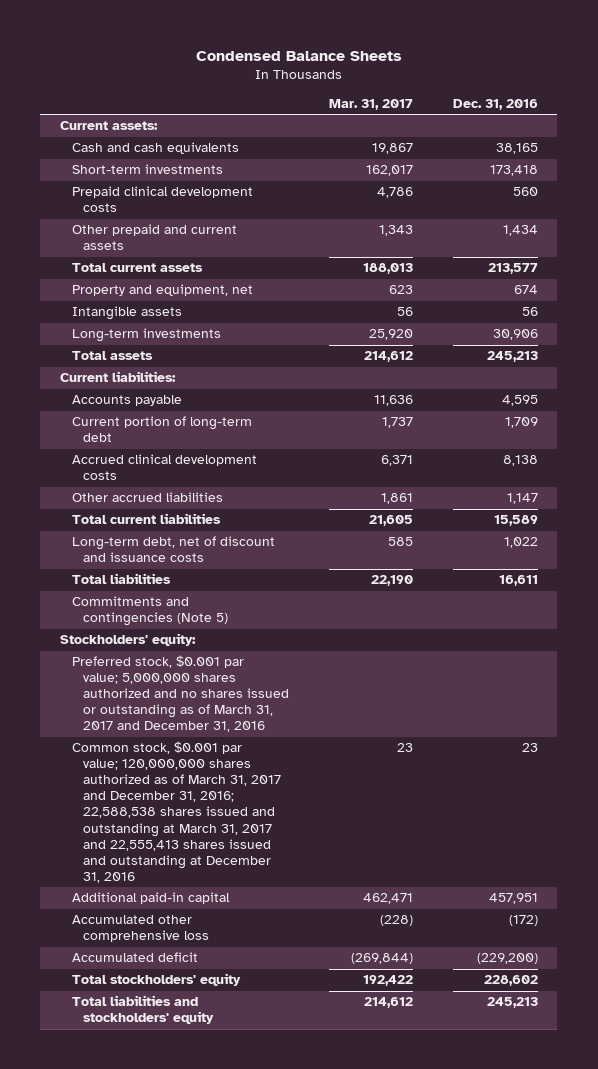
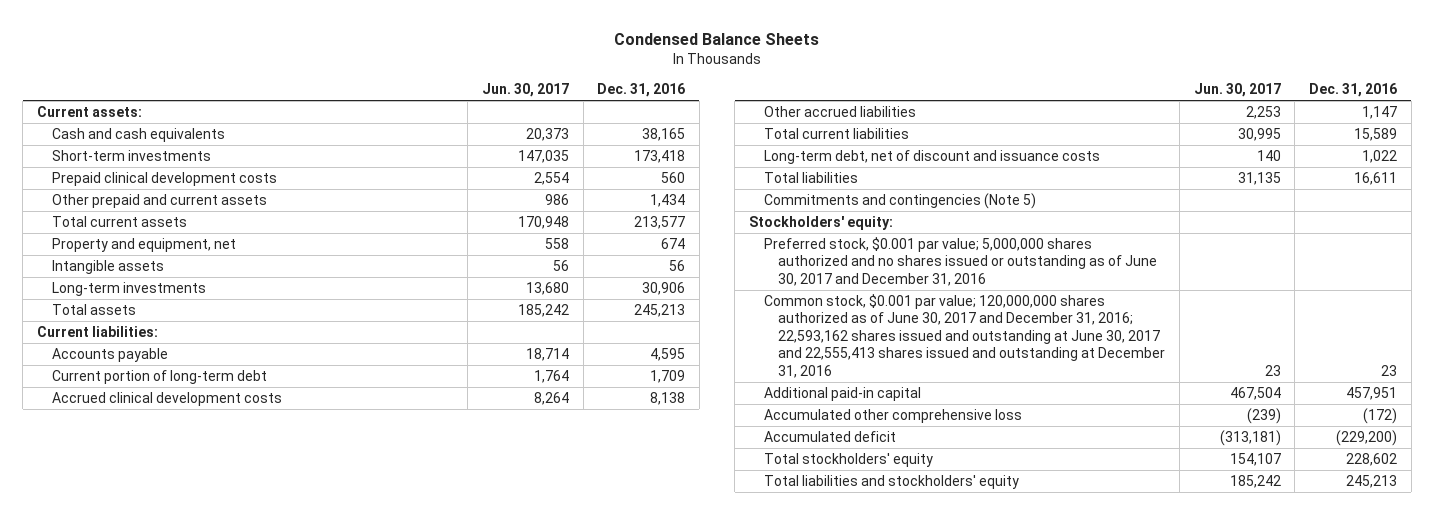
- | Mar. 31, 2017 | Dec. 31, 2016
+ | Jun. 30, 2017 | Dec. 31, 2016
- Preferred stock, $0.001 par value; 5,000,000 shares authorized and no shares issued or outstanding as of March 31, 2017 and December 31, 2016
- Common stock, $0.001 par value; 120,000,000 shares authorized as of March 31, 2017 and December 31, 2016; 22,588,538 shares issued and outstanding at March 31, 2017 and 22,555,413 shares issued and outstanding at December 31, 2016 | 23 | 23
+ Preferred stock, $0.001 par value; 5,000,000 shares authorized and no shares issued or outstanding as of June 30, 2017 and December 31, 2016
+ Common stock, $0.001 par value; 120,000,000 shares authorized as of June 30, 2017 and December 31, 2016; 22,593,162 shares issued and outstanding at June 30, 2017 and 22,555,413 shares issued and outstanding at December 31, 2016 | 23 | 23

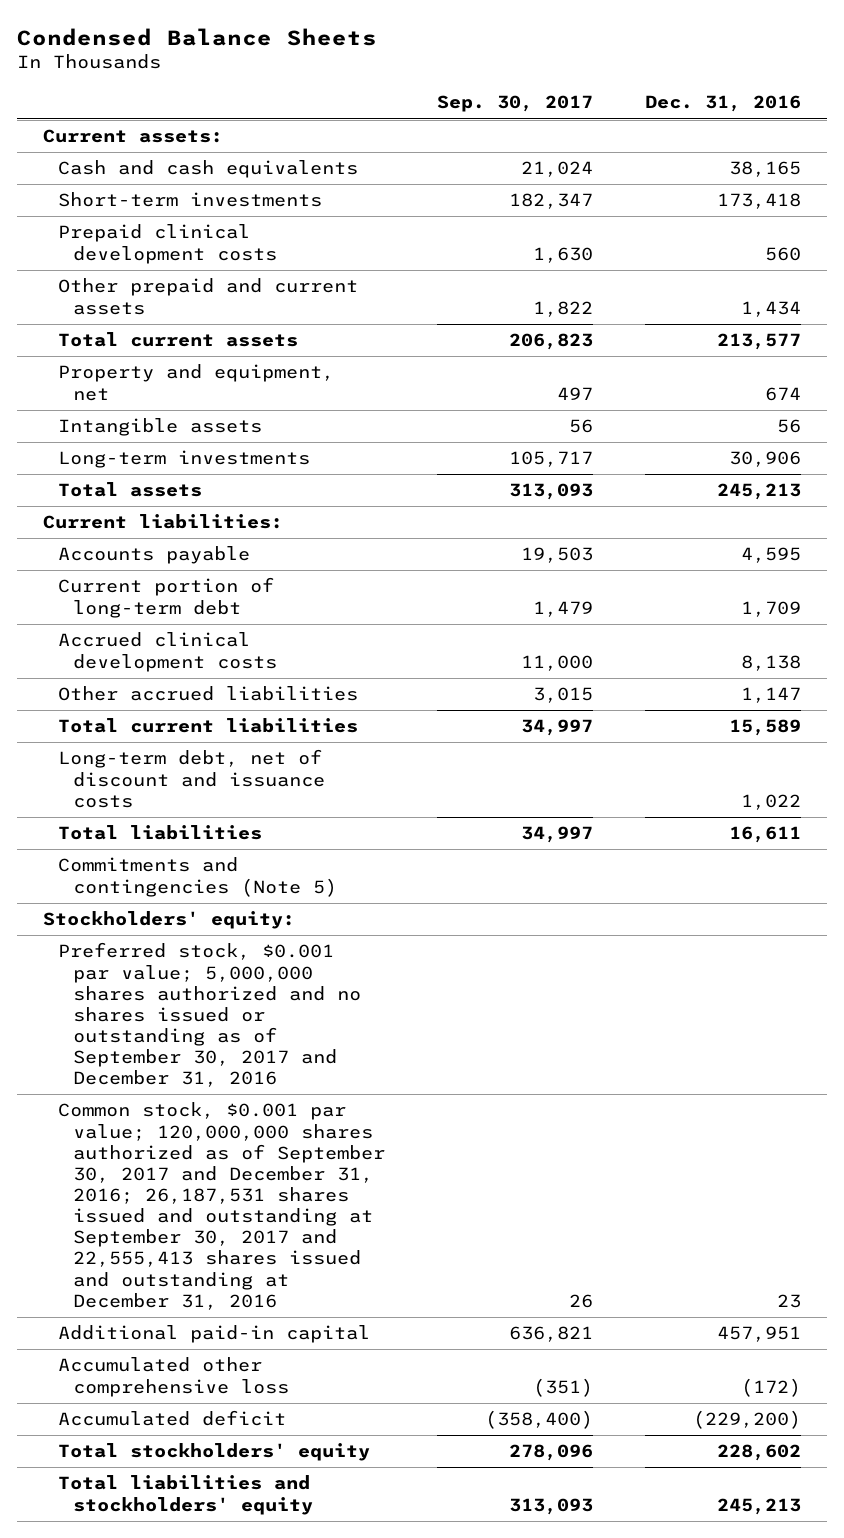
- | Jun. 30, 2017 | Dec. 31, 2016
+ | Sep. 30, 2017 | Dec. 31, 2016
- Preferred stock, $0.001 par value; 5,000,000 shares authorized and no shares issued or outstanding as of June 30, 2017 and December 31, 2016
- Common stock, $0.001 par value; 120,000,000 shares authorized as of June 30, 2017 and December 31, 2016; 22,593,162 shares issued and outstanding at June 30, 2017 and 22,555,413 shares issued and outstanding at December 31, 2016 | 23 | 23
+ Preferred stock, $0.001 par value; 5,000,000 shares authorized and no shares issued or outstanding as of September 30, 2017 and December 31, 2016
+ Common stock, $0.001 par value; 120,000,000 shares authorized as of September 30, 2017 and December 31, 2016; 26,187,531 shares issued and outstanding at September 30, 2017 and 22,555,413 shares issued and outstanding at December 31, 2016 | 26 | 23

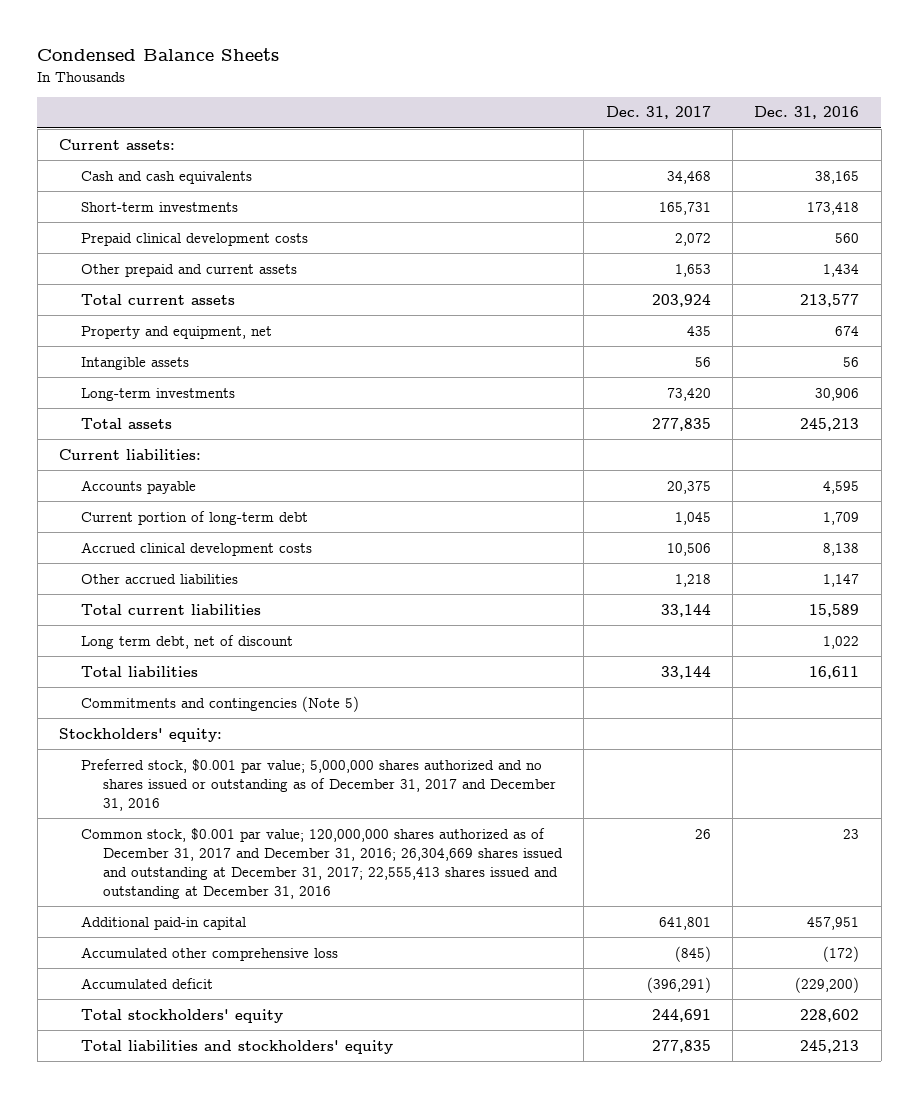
- | Sep. 30, 2017 | Dec. 31, 2016
+ | Dec. 31, 2017 | Dec. 31, 2016
- Long-term debt, net of discount and issuance costs | | 1,022
+ Long term debt, net of discount | | 1,022
- Preferred stock, $0.001 par value; 5,000,000 shares authorized and no shares issued or outstanding as of September 30, 2017 and December 31, 2016
- Common stock, $0.001 par value; 120,000,000 shares authorized as of September 30, 2017 and December 31, 2016; 26,187,531 shares issued and outstanding at September 30, 2017 and 22,555,413 shares issued and outstanding at December 31, 2016 | 26 | 23
+ Preferred stock, $0.001 par value; 5,000,000 shares authorized and no shares issued or outstanding as of December 31, 2017 and December 31, 2016
+ Common stock, $0.001 par value; 120,000,000 shares authorized as of December 31, 2017 and December 31, 2016; 26,304,669 shares issued and outstanding at December 31, 2017; 22,555,413 shares issued and outstanding at December 31, 2016 | 26 | 23

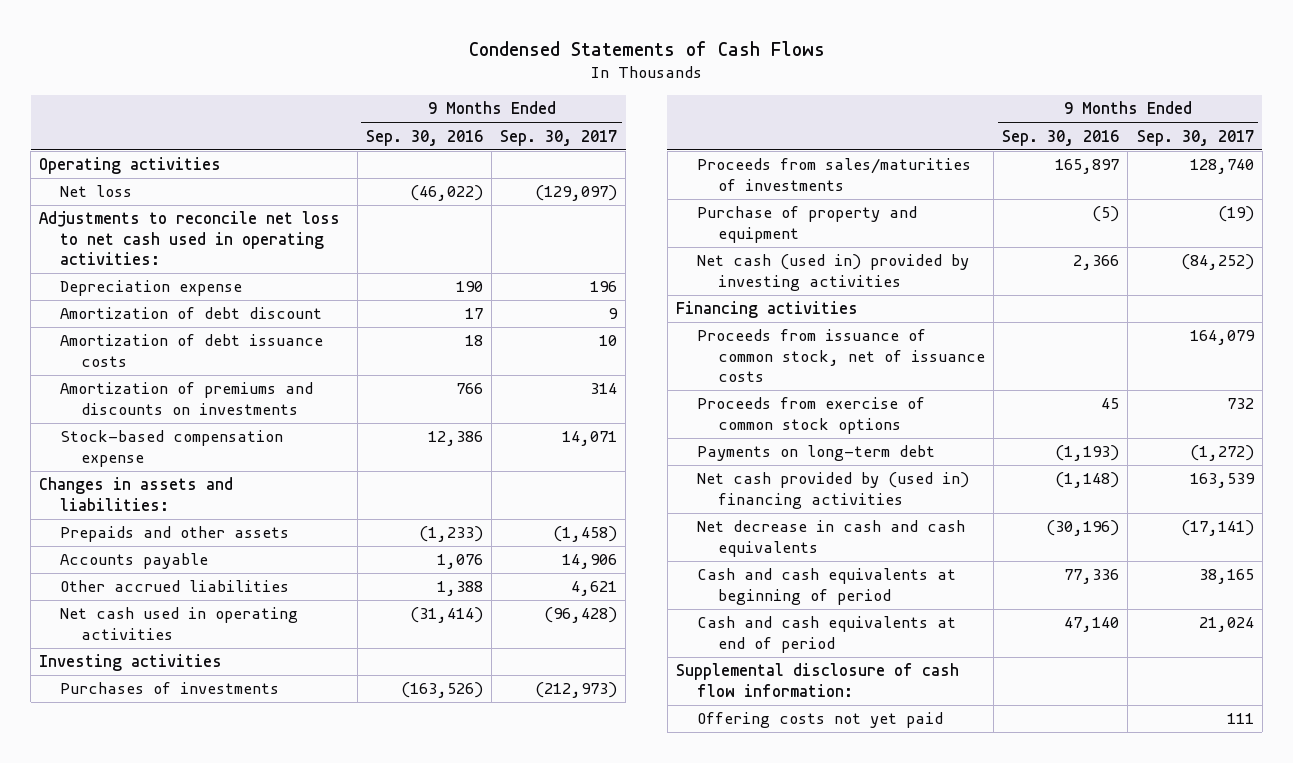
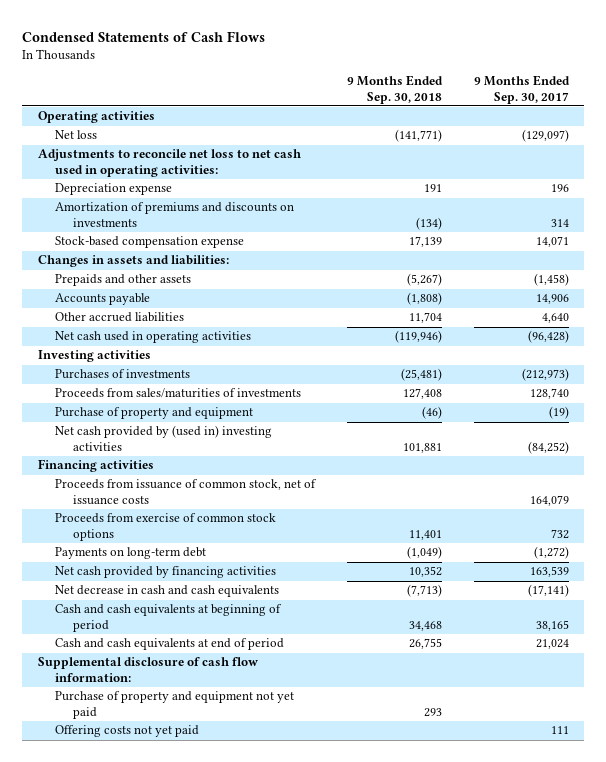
- | 9 Months Ended Sep. 30, 2016 | 9 Months Ended Sep. 30, 2017
+ | 9 Months Ended Sep. 30, 2018 | 9 Months Ended Sep. 30, 2017
- Amortization of debt discount | 17 | 9
- Amortization of debt issuance costs | 18 | 10
- Other accrued liabilities | 1,388 | 4,621
+ Other accrued liabilities | 11,704 | 4,640
- Net cash (used in) provided by investing activities | 2,366 | (84,252)
+ Net cash provided by (used in) investing activities | 101,881 | (84,252)
- Net cash provided by (used in) financing activities | (1,148) | 163,539
+ Net cash provided by financing activities | 10,352 | 163,539
+ Purchase of property and equipment not yet paid | 293 |

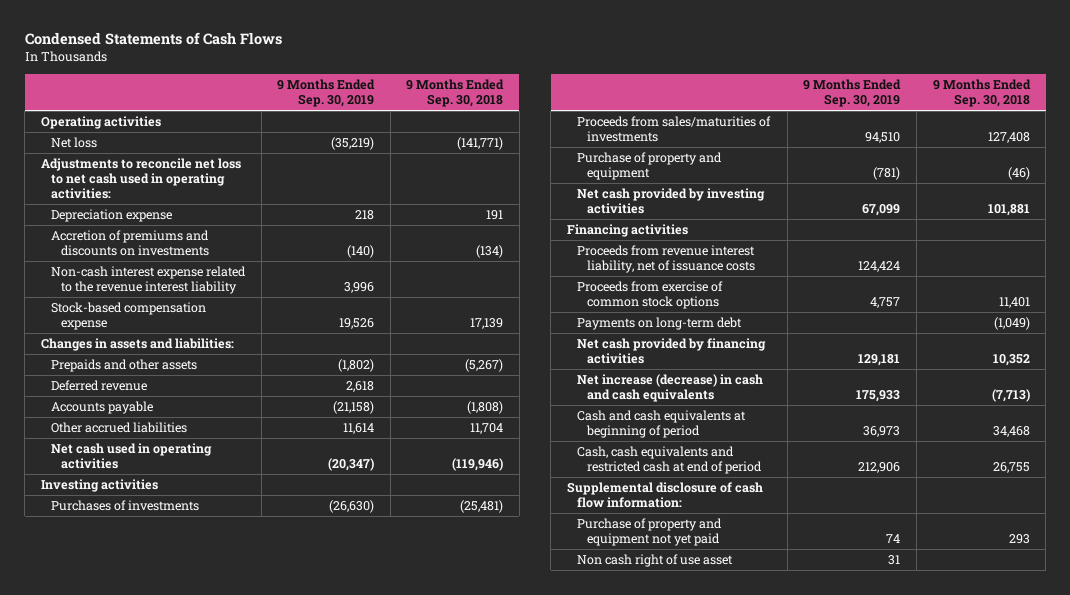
- | 9 Months Ended Sep. 30, 2018 | 9 Months Ended Sep. 30, 2017
+ | 9 Months Ended Sep. 30, 2019 | 9 Months Ended Sep. 30, 2018
- Amortization of premiums and discounts on investments | (134) | 314
+ Accretion of premiums and discounts on investments | (140) | (134)
+ Non-cash interest expense related to the revenue interest liability | 3,996 |
+ Deferred revenue | 2,618 |
- Net cash provided by (used in) investing activities | 101,881 | (84,252)
+ Net cash provided by investing activities | 67,099 | 101,881
- Proceeds from issuance of common stock, net of issuance costs | | 164,079
+ Proceeds from revenue interest liability, net of issuance costs | 124,424 |
- Net decrease in cash and cash equivalents | (7,713) | (17,141)
+ Net increase (decrease) in cash and cash equivalents | 175,933 | (7,713)
- Cash and cash equivalents at end of period | 26,755 | 21,024
+ Cash, cash equivalents and restricted cash at end of period | 212,906 | 26,755
- Offering costs not yet paid | | 111
+ Non cash right of use asset | 31 |

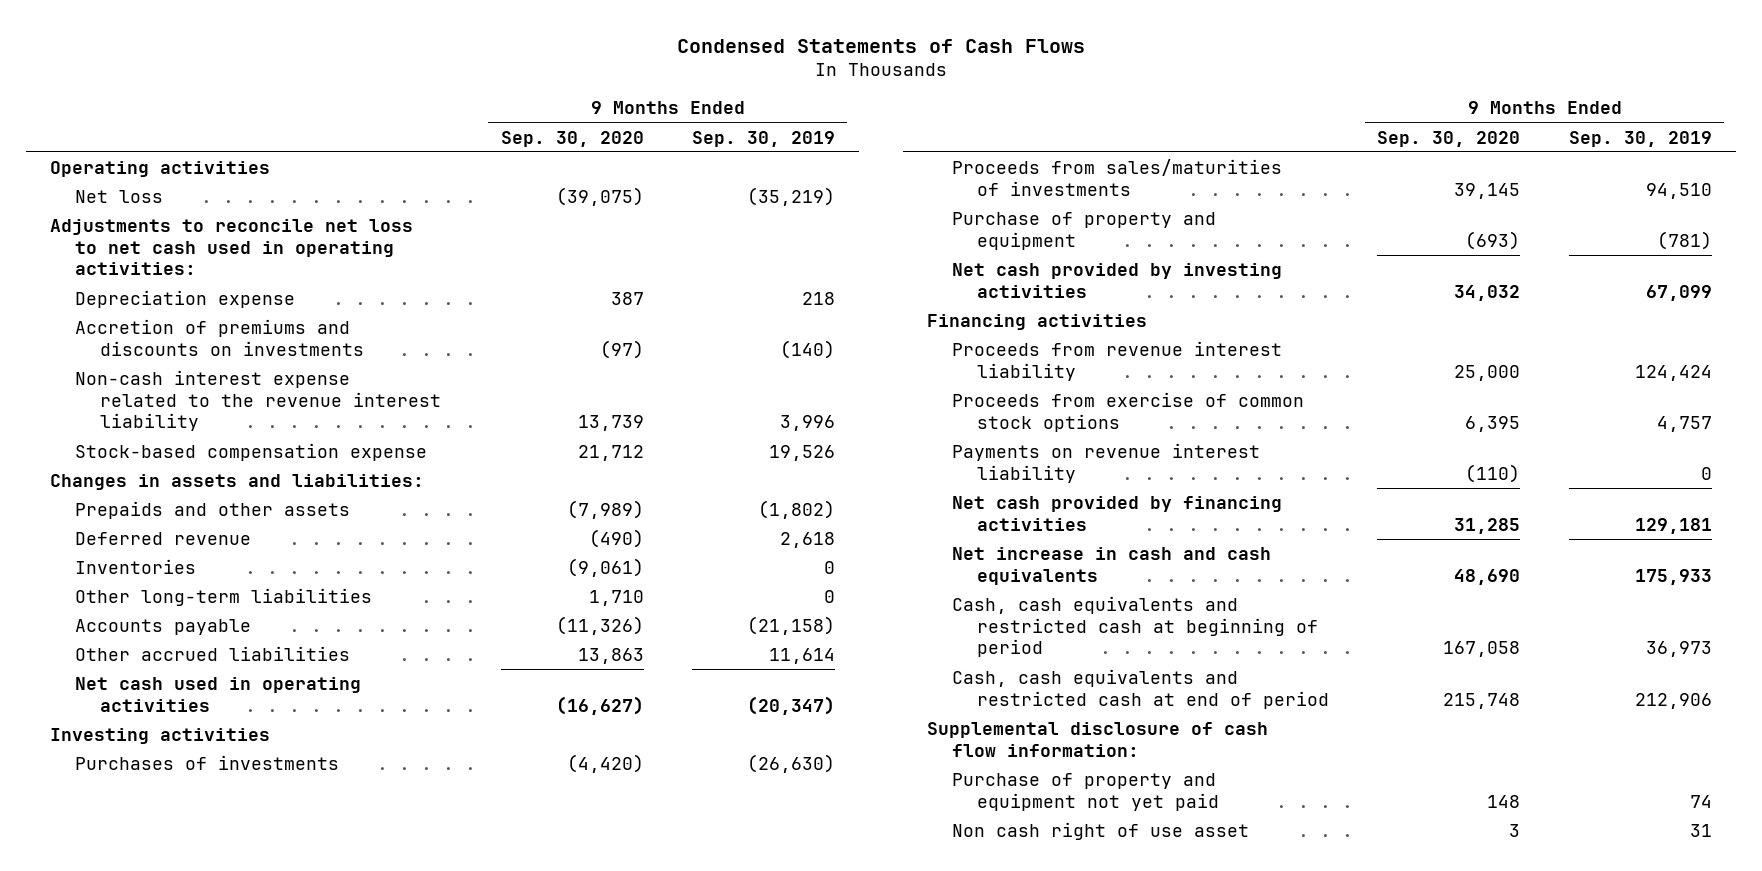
- | 9 Months Ended Sep. 30, 2019 | 9 Months Ended Sep. 30, 2018
+ | 9 Months Ended Sep. 30, 2020 | 9 Months Ended Sep. 30, 2019
+ Inventories | (9,061) | 0
+ Other long-term liabilities | 1,710 | 0
- Proceeds from revenue interest liability, net of issuance costs | 124,424 |
+ Proceeds from revenue interest liability | 25,000 | 124,424
- Payments on long-term debt | | (1,049)
+ Payments on revenue interest liability | (110) | 0
- Net increase (decrease) in cash and cash equivalents | 175,933 | (7,713)
- Cash and cash equivalents at beginning of period | 36,973 | 34,468
+ Net increase in cash and cash equivalents | 48,690 | 175,933
+ Cash, cash equivalents and restricted cash at beginning of period | 167,058 | 36,973

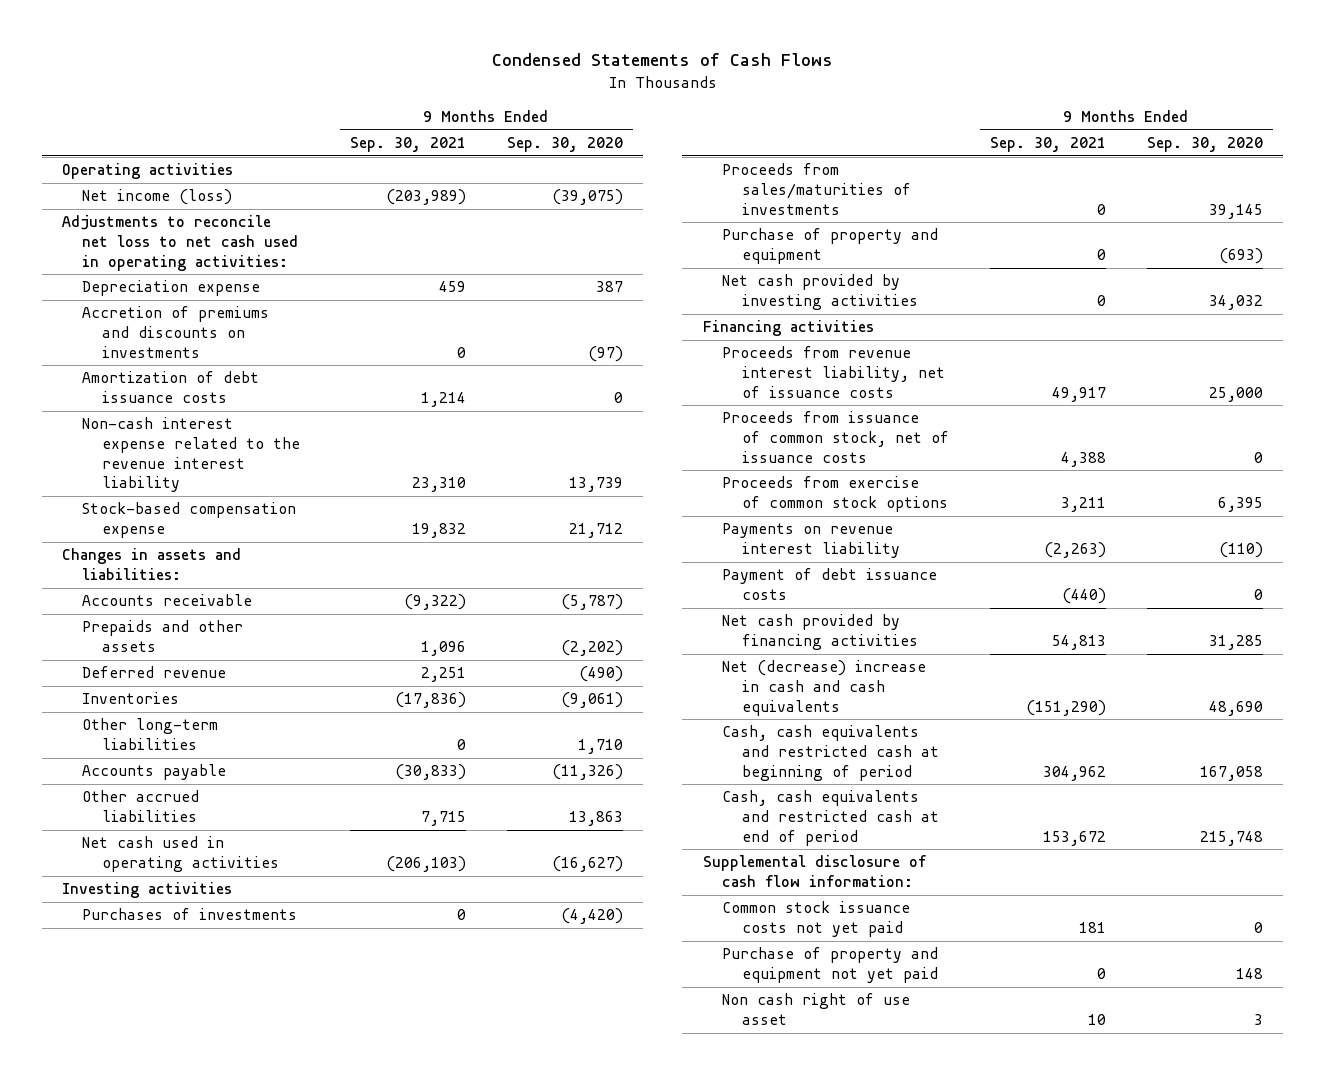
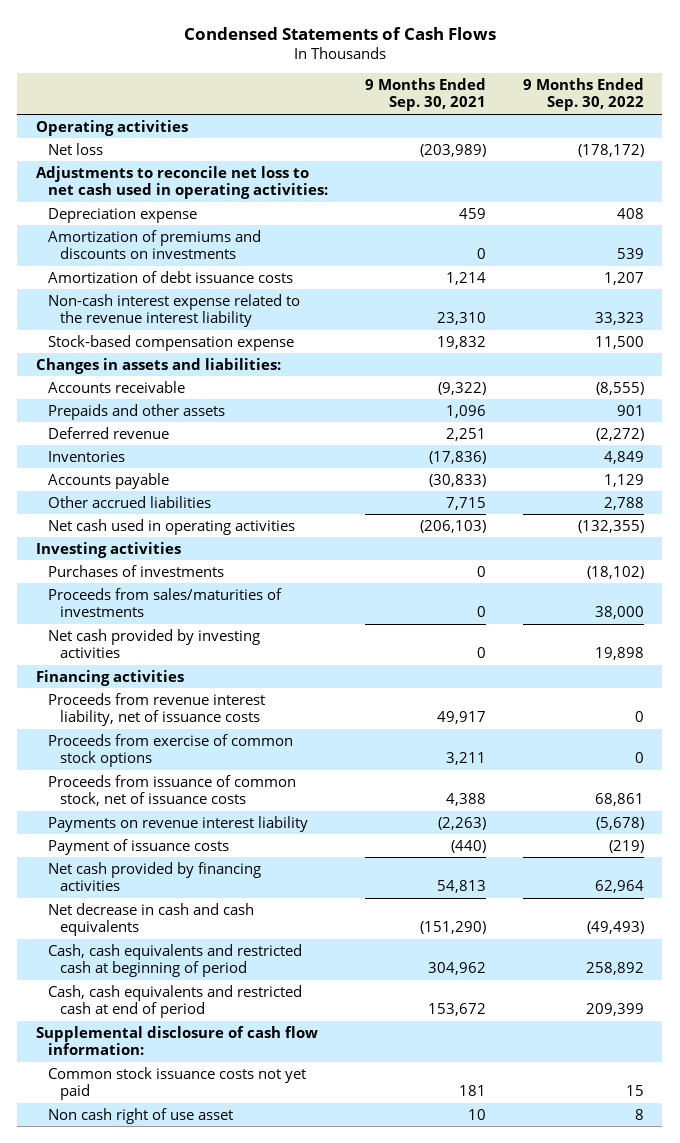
- | 9 Months Ended Sep. 30, 2021 | 9 Months Ended Sep. 30, 2020
+ | 9 Months Ended Sep. 30, 2021 | 9 Months Ended Sep. 30, 2022
- Net income (loss) | (203,989) | (39,075)
+ Net loss | (203,989) | (178,172)
- Accretion of premiums and discounts on investments | 0 | (97)
+ Amortization of premiums and discounts on investments | 0 | 539
- Other long-term liabilities | 0 | 1,710
- Purchase of property and equipment | 0 | (693)
moved down: Proceeds from issuance of common stock, net of issuance costs | 4,388 | 68,861
- Payment of debt issuance costs | (440) | 0
+ Payment of issuance costs | (440) | (219)
- Net (decrease) increase in cash and cash equivalents | (151,290) | 48,690
+ Net decrease in cash and cash equivalents | (151,290) | (49,493)
- Purchase of property and equipment not yet paid | 0 | 148

